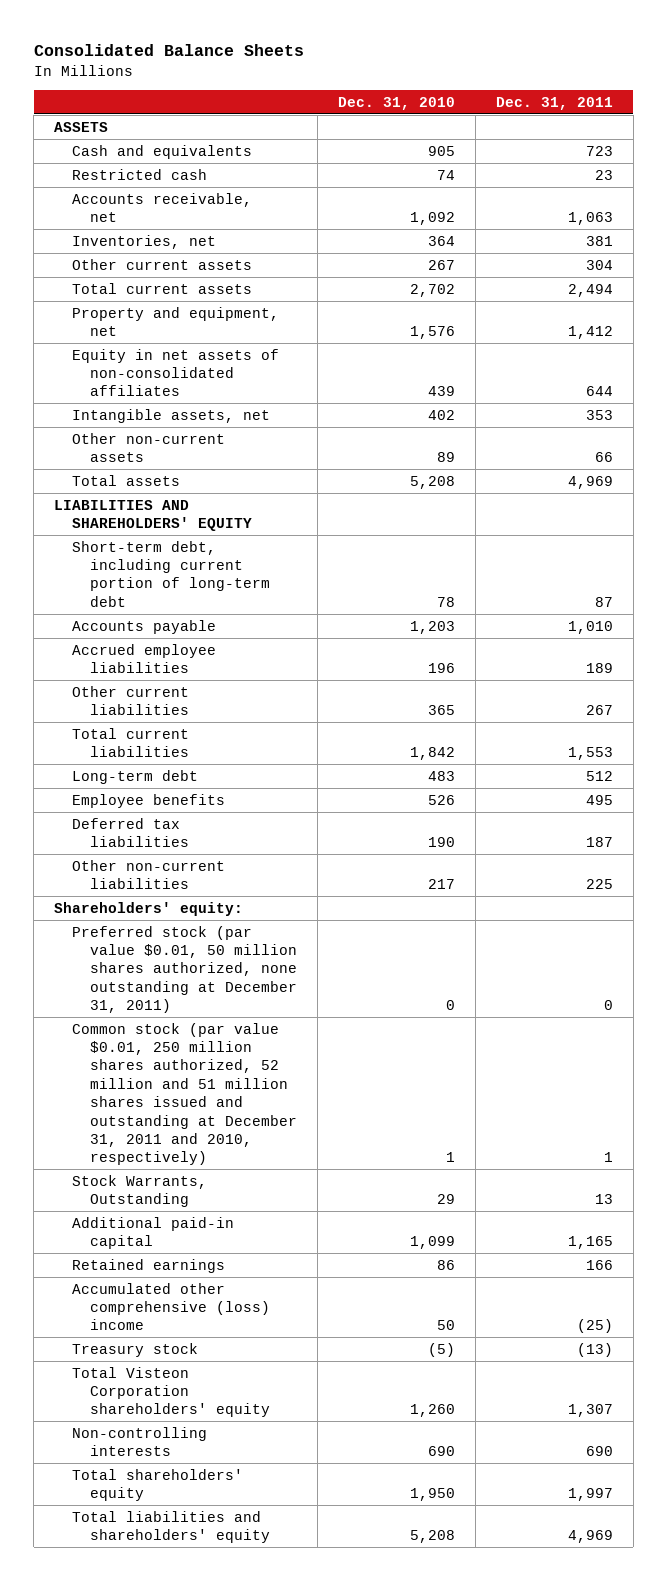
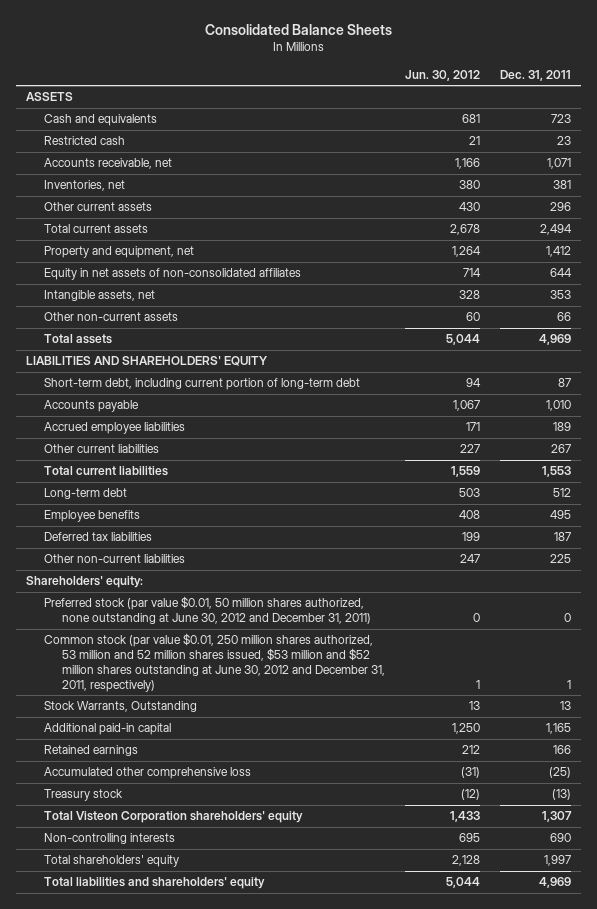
- | Dec. 31, 2010 | Dec. 31, 2011
+ | Jun. 30, 2012 | Dec. 31, 2011
- Accounts receivable, net | 1,092 | 1,063
+ Accounts receivable, net | 1,166 | 1,071
- Other current assets | 267 | 304
+ Other current assets | 430 | 296
- Preferred stock (par value $0.01, 50 million shares authorized, none outstanding at December 31, 2011) | 0 | 0
- Common stock (par value $0.01, 250 million shares authorized, 52 million and 51 million shares issued and outstanding at December 31, 2011 and 2010, respectively) | 1 | 1
+ Preferred stock (par value $0.01, 50 million shares authorized, none outstanding at June 30, 2012 and December 31, 2011) | 0 | 0
+ Common stock (par value $0.01, 250 million shares authorized, 53 million and 52 million shares issued, $53 million and $52 million shares outstanding at June 30, 2012 and December 31, 2011, respectively) | 1 | 1
- Accumulated other comprehensive (loss) income | 50 | (25)
+ Accumulated other comprehensive loss | (31) | (25)

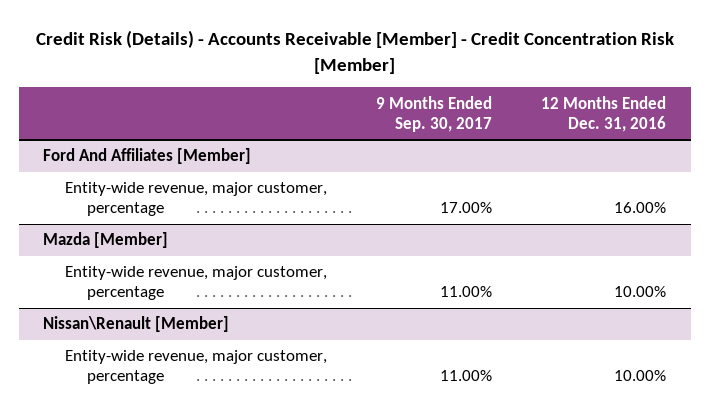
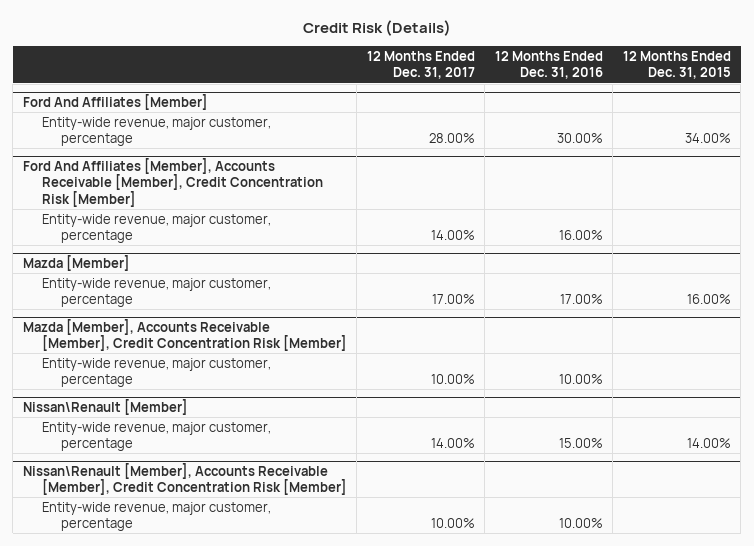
- Credit Risk (Details) - Accounts Receivable [Member] - Credit Concentration Risk [Member]
+ Credit Risk (Details)
- | 9 Months Ended Sep. 30, 2017 | 12 Months Ended Dec. 31, 2016
+ | 12 Months Ended Dec. 31, 2017 | 12 Months Ended Dec. 31, 2016 | 12 Months Ended Dec. 31, 2015
@ Ford And Affiliates [Member]
+ Entity-wide revenue, major customer, percentage | 28.00% | 30.00% | 34.00%
+ Ford And Affiliates [Member], Accounts Receivable [Member], Credit Concentration Risk [Member]
@ Mazda [Member]
+ Entity-wide revenue, major customer, percentage | 17.00% | 17.00% | 16.00%
+ Mazda [Member], Accounts Receivable [Member], Credit Concentration Risk [Member]
@ Nissan\Renault [Member]
+ Entity-wide revenue, major customer, percentage | 14.00% | 15.00% | 14.00%
+ Nissan\Renault [Member], Accounts Receivable [Member], Credit Concentration Risk [Member]

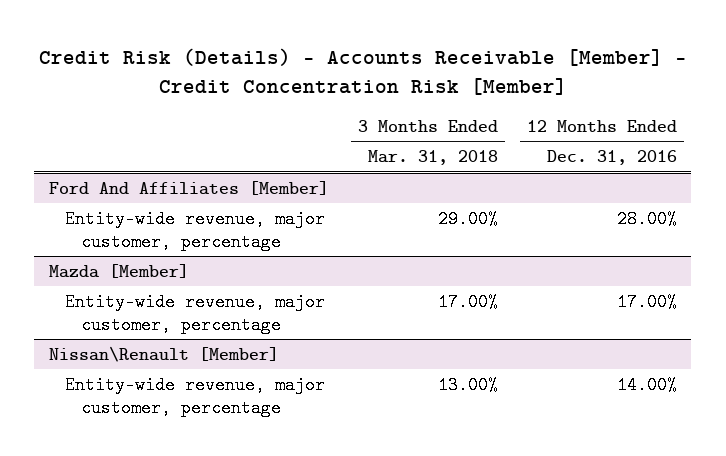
- Credit Risk (Details)
+ Credit Risk (Details) - Accounts Receivable [Member] - Credit Concentration Risk [Member]
- | 12 Months Ended Dec. 31, 2017 | 12 Months Ended Dec. 31, 2016 | 12 Months Ended Dec. 31, 2015
+ | 3 Months Ended Mar. 31, 2018 | 12 Months Ended Dec. 31, 2016
@ Ford And Affiliates [Member]
- Entity-wide revenue, major customer, percentage | 28.00% | 30.00% | 34.00%
- Ford And Affiliates [Member], Accounts Receivable [Member], Credit Concentration Risk [Member]
- Entity-wide revenue, major customer, percentage | 14.00% | 16.00% |
@ Ford And Affiliates [Member]
+ Entity-wide revenue, major customer, percentage | 29.00% | 28.00%
- Mazda [Member], Accounts Receivable [Member], Credit Concentration Risk [Member]
- Entity-wide revenue, major customer, percentage | 10.00% | 10.00% |
@ Nissan\Renault [Member]
- Entity-wide revenue, major customer, percentage | 14.00% | 15.00% | 14.00%
- Nissan\Renault [Member], Accounts Receivable [Member], Credit Concentration Risk [Member]
- Entity-wide revenue, major customer, percentage | 10.00% | 10.00% |
@ Nissan\Renault [Member]
+ Entity-wide revenue, major customer, percentage | 13.00% | 14.00%

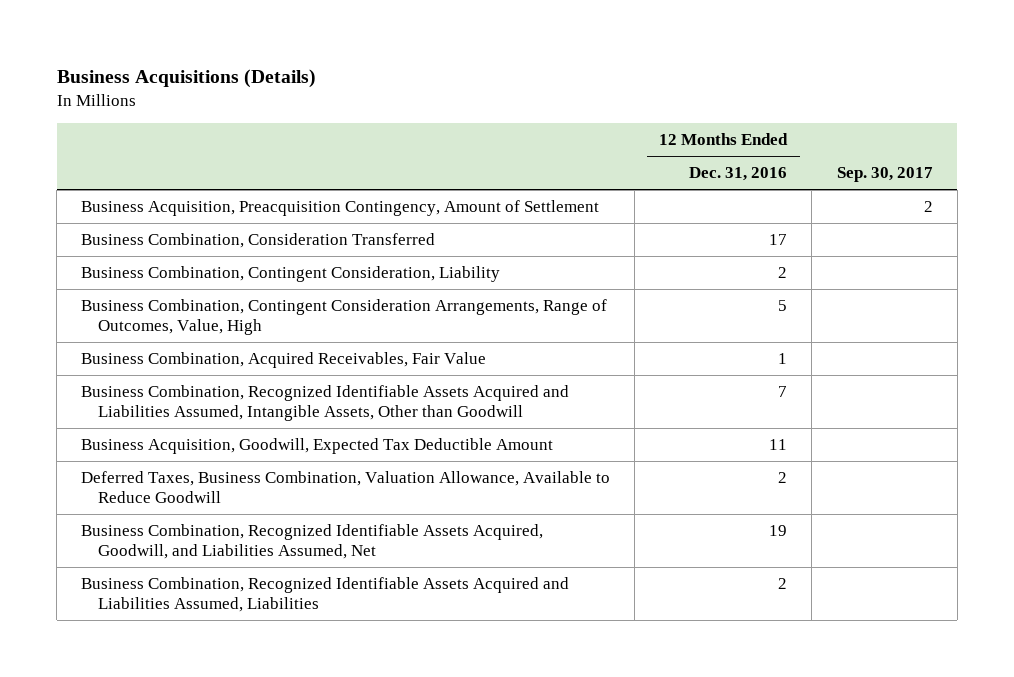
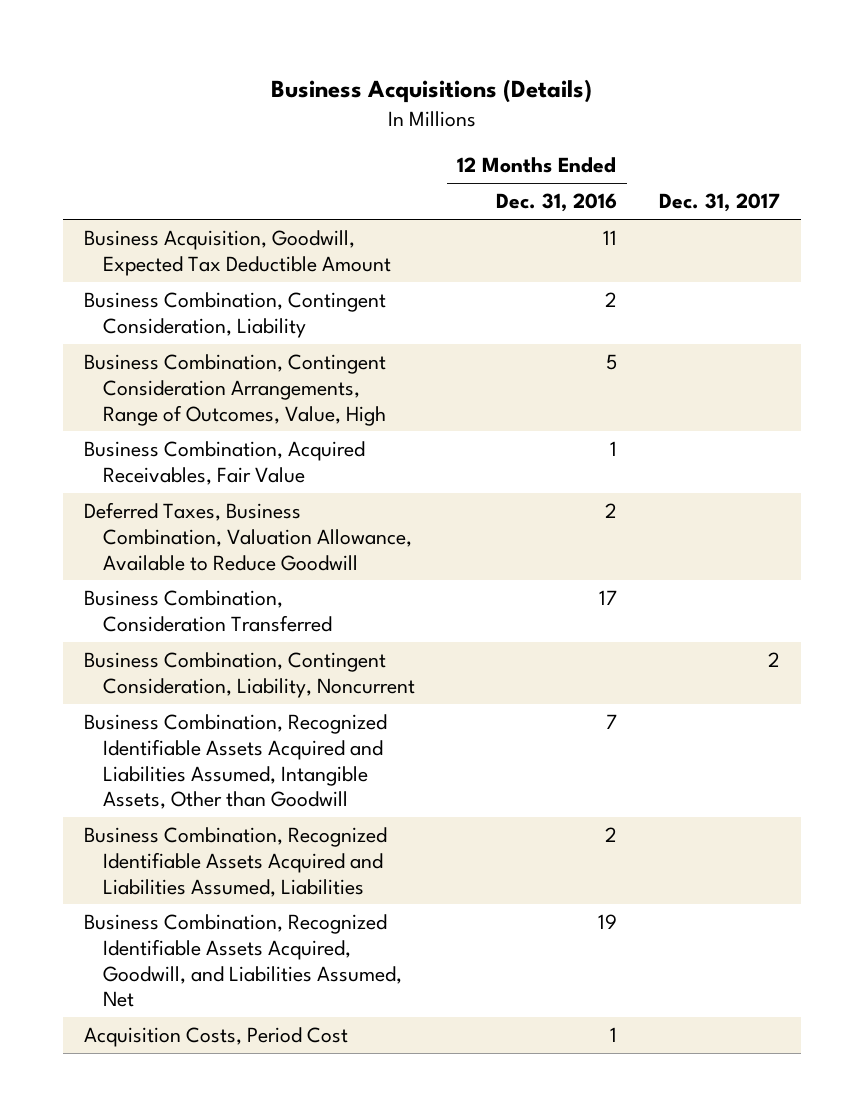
- | 12 Months Ended Dec. 31, 2016 | Sep. 30, 2017
+ | 12 Months Ended Dec. 31, 2016 | Dec. 31, 2017
- Business Acquisition, Preacquisition Contingency, Amount of Settlement | | 2
moved up: Business Acquisition, Goodwill, Expected Tax Deductible Amount | 11 |
moved down: Business Combination, Consideration Transferred | 17 |
+ Business Combination, Contingent Consideration, Liability, Noncurrent | | 2
moved down: Business Combination, Recognized Identifiable Assets Acquired and Liabilities Assumed, Intangible Assets, Other than Goodwill | 7 |
moved down: Business Combination, Recognized Identifiable Assets Acquired, Goodwill, and Liabilities Assumed, Net | 19 |
+ Acquisition Costs, Period Cost | 1 |

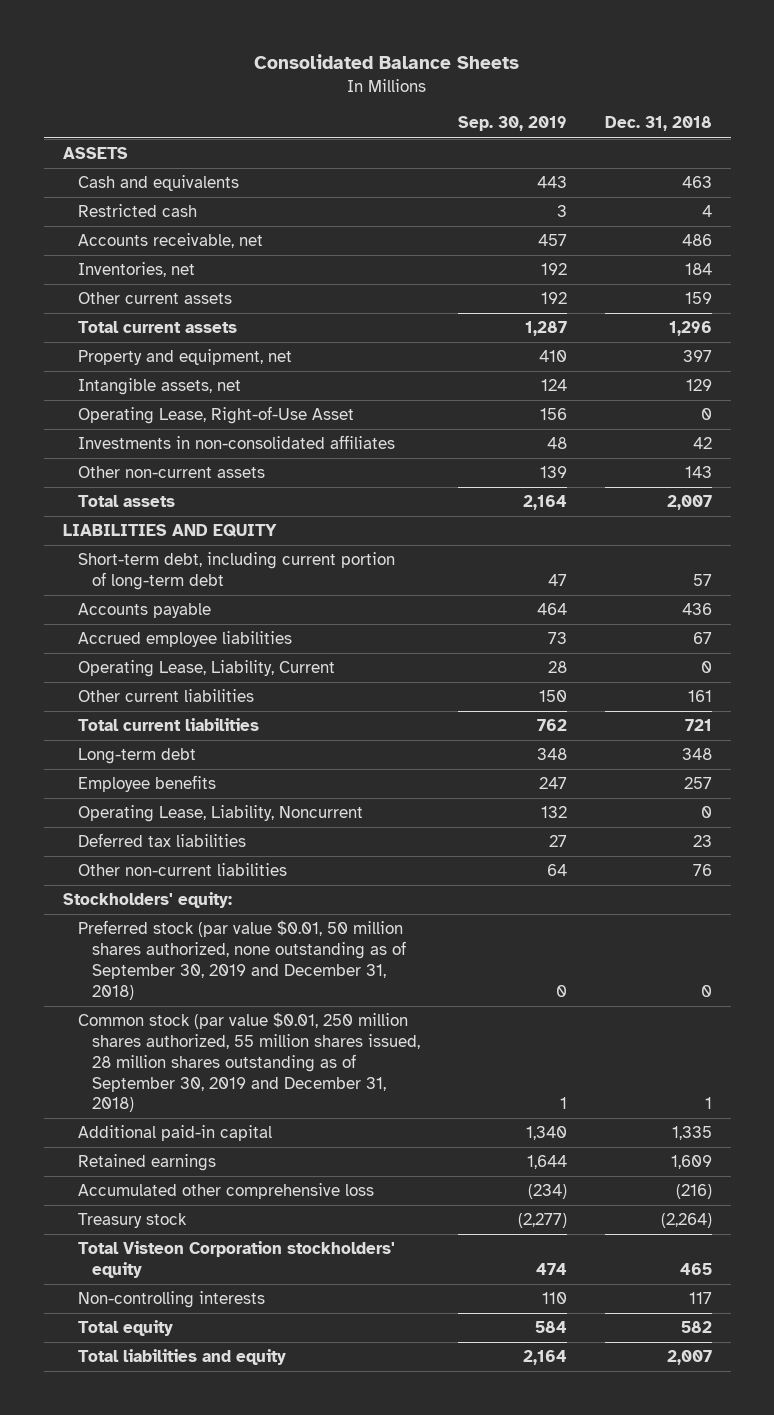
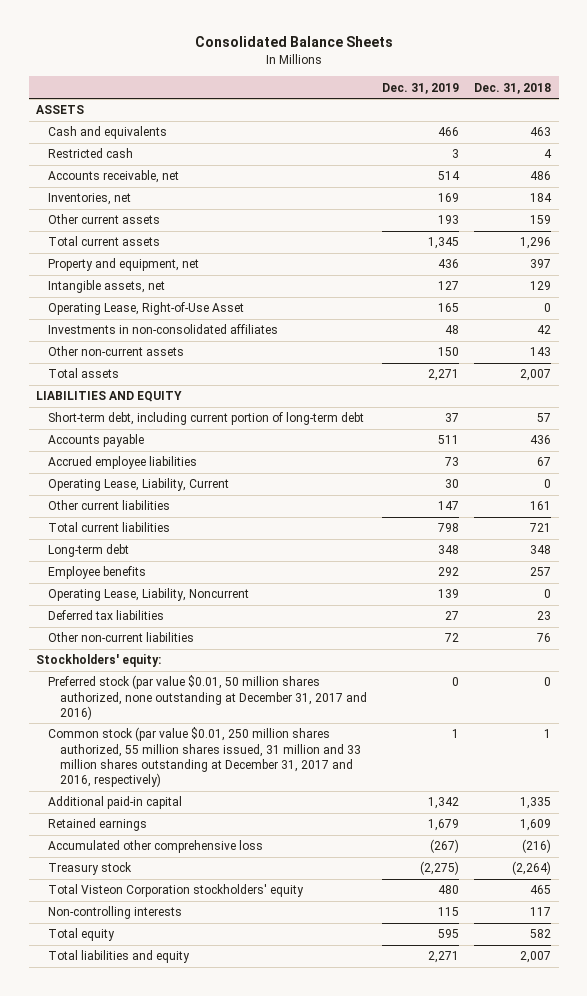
- | Sep. 30, 2019 | Dec. 31, 2018
+ | Dec. 31, 2019 | Dec. 31, 2018
- Preferred stock (par value $0.01, 50 million shares authorized, none outstanding as of September 30, 2019 and December 31, 2018) | 0 | 0
- Common stock (par value $0.01, 250 million shares authorized, 55 million shares issued, 28 million shares outstanding as of September 30, 2019 and December 31, 2018) | 1 | 1
+ Preferred stock (par value $0.01, 50 million shares authorized, none outstanding at December 31, 2017 and 2016) | 0 | 0
+ Common stock (par value $0.01, 250 million shares authorized, 55 million shares issued, 31 million and 33 million shares outstanding at December 31, 2017 and 2016, respectively) | 1 | 1

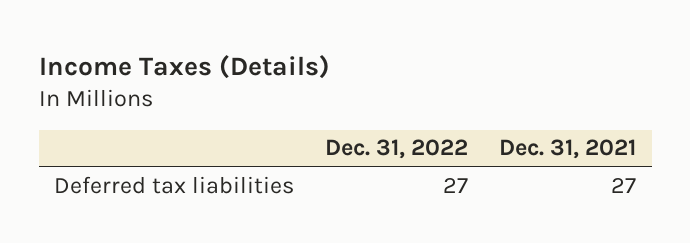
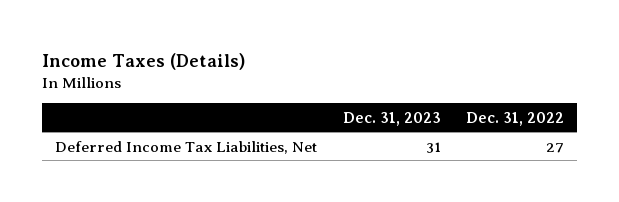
- | Dec. 31, 2022 | Dec. 31, 2021
+ | Dec. 31, 2023 | Dec. 31, 2022
- Deferred tax liabilities | 27 | 27
+ Deferred Income Tax Liabilities, Net | 31 | 27

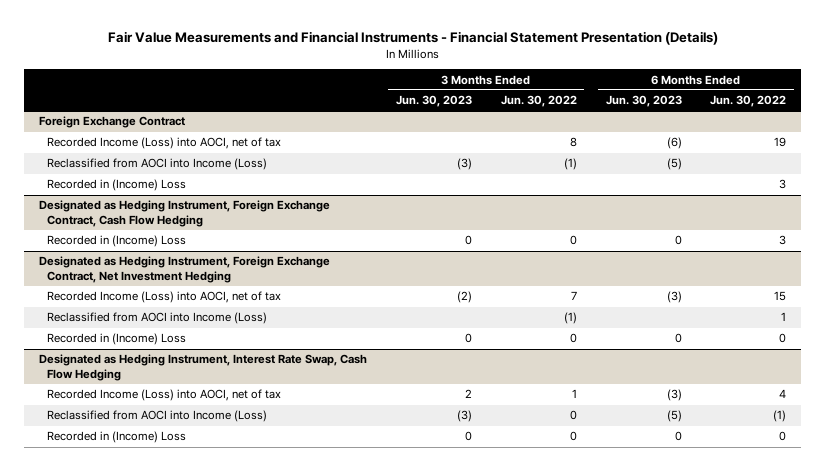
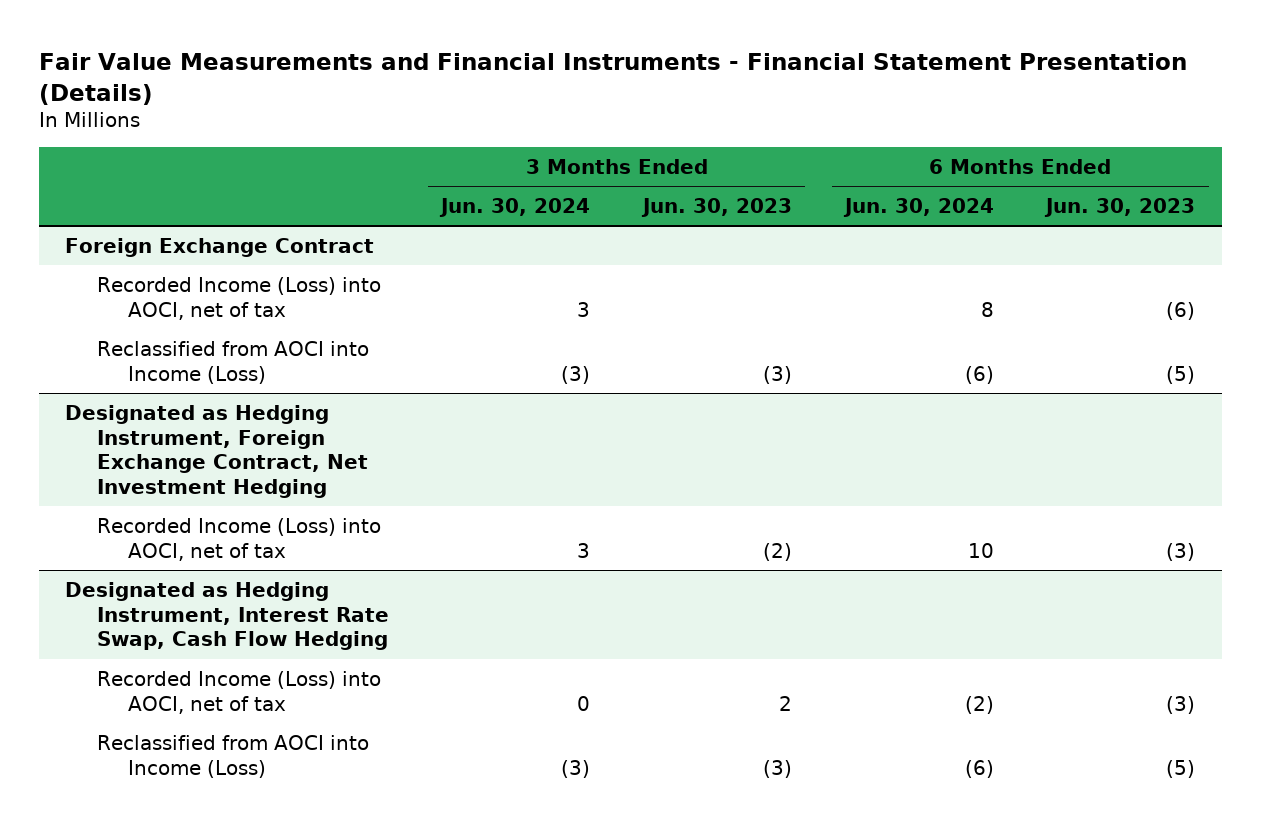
- | 3 Months Ended Jun. 30, 2023 | 3 Months Ended Jun. 30, 2022 | 6 Months Ended Jun. 30, 2023 | 6 Months Ended Jun. 30, 2022
+ | 3 Months Ended Jun. 30, 2024 | 3 Months Ended Jun. 30, 2023 | 6 Months Ended Jun. 30, 2024 | 6 Months Ended Jun. 30, 2023
@ Foreign Exchange Contract
- Recorded in (Income) Loss | | | | 3
- Designated as Hedging Instrument, Foreign Exchange Contract, Cash Flow Hedging
- Recorded in (Income) Loss | 0 | 0 | 0 | 3
@ Designated as Hedging Instrument, Foreign Exchange Contract, Net Investment Hedging
- Reclassified from AOCI into Income (Loss) | | (1) | | 1
- Recorded in (Income) Loss | 0 | 0 | 0 | 0
@ Designated as Hedging Instrument, Interest Rate Swap, Cash Flow Hedging
- Recorded in (Income) Loss | 0 | 0 | 0 | 0

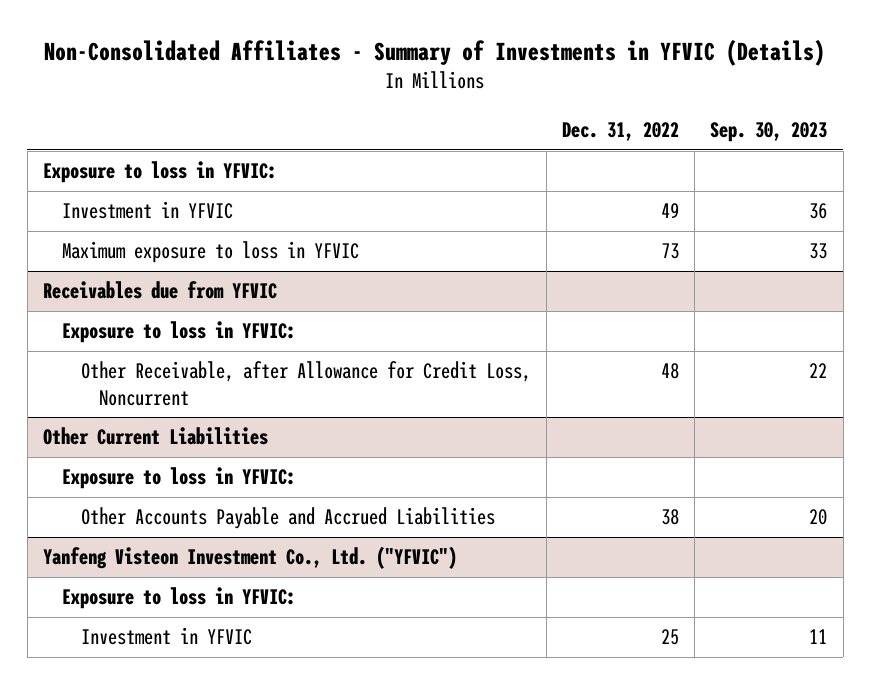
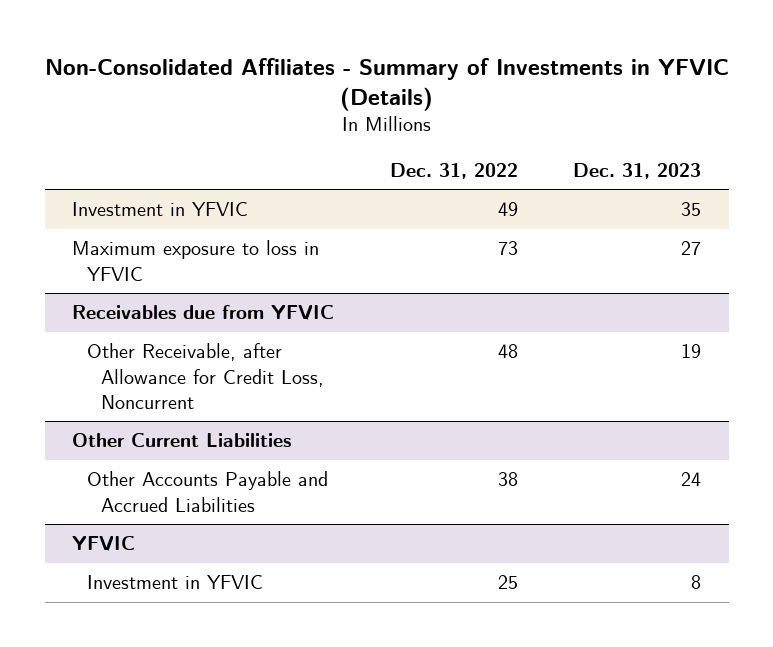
- | Dec. 31, 2022 | Sep. 30, 2023
+ | Dec. 31, 2022 | Dec. 31, 2023
- Exposure to loss in YFVIC:
@ Receivables due from YFVIC
- Exposure to loss in YFVIC:
@ Other Current Liabilities
- Exposure to loss in YFVIC:
- Yanfeng Visteon Investment Co., Ltd. ("YFVIC")
- Exposure to loss in YFVIC:
+ YFVIC

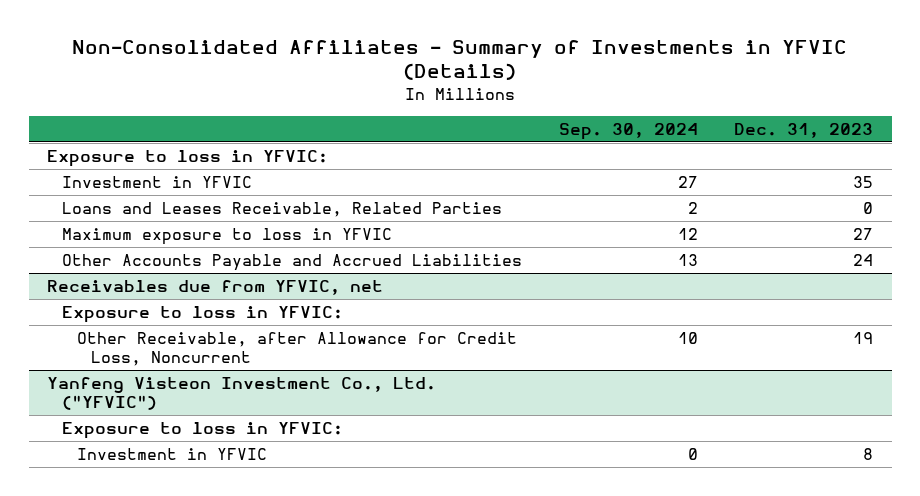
- | Dec. 31, 2022 | Dec. 31, 2023
+ | Sep. 30, 2024 | Dec. 31, 2023
+ Exposure to loss in YFVIC:
+ Loans and Leases Receivable, Related Parties | 2 | 0
- Receivables due from YFVIC
- Other Receivable, after Allowance for Credit Loss, Noncurrent | 48 | 19
- Other Current Liabilities
- YFVIC
+ Receivables due from YFVIC, net
+ Exposure to loss in YFVIC:
+ Other Receivable, after Allowance for Credit Loss, Noncurrent | 10 | 19
+ Yanfeng Visteon Investment Co., Ltd. ("YFVIC")
+ Exposure to loss in YFVIC:

